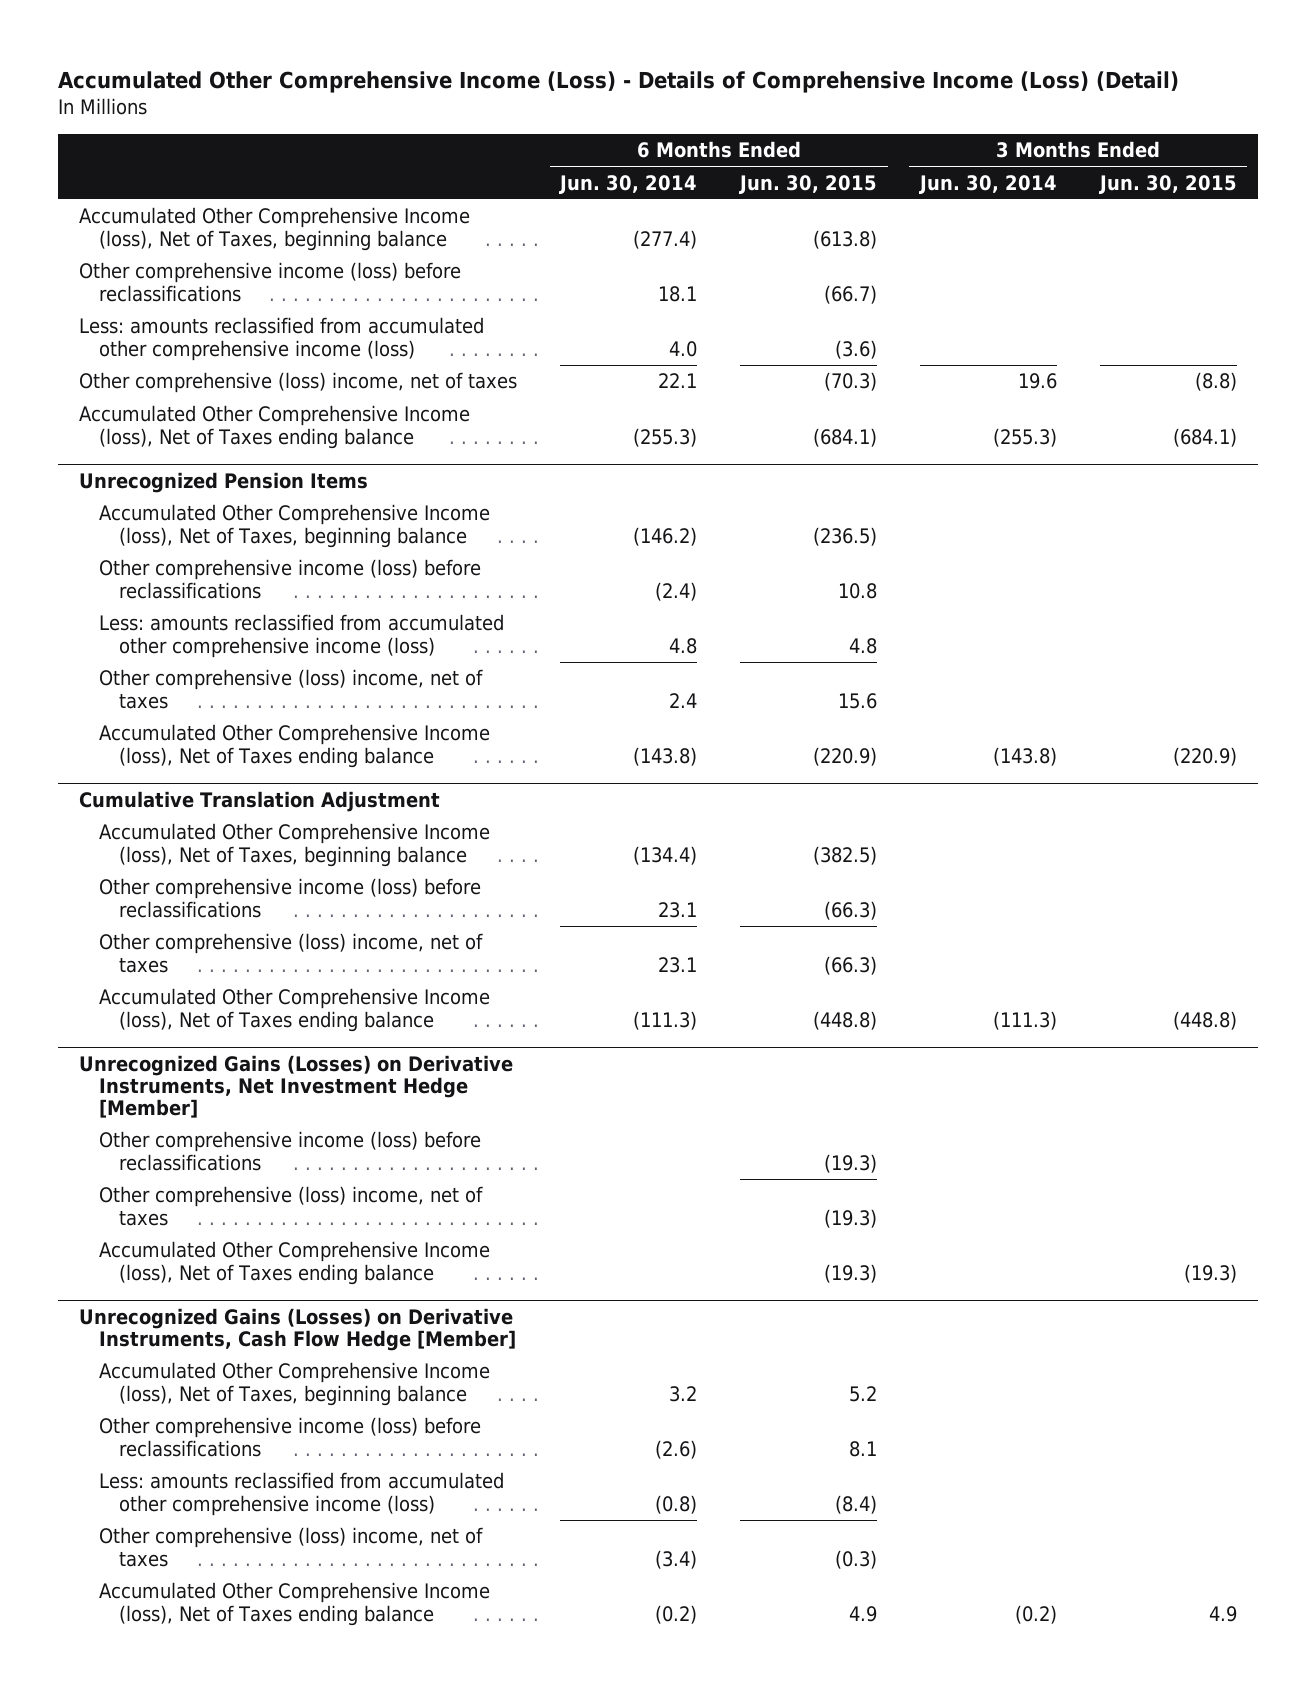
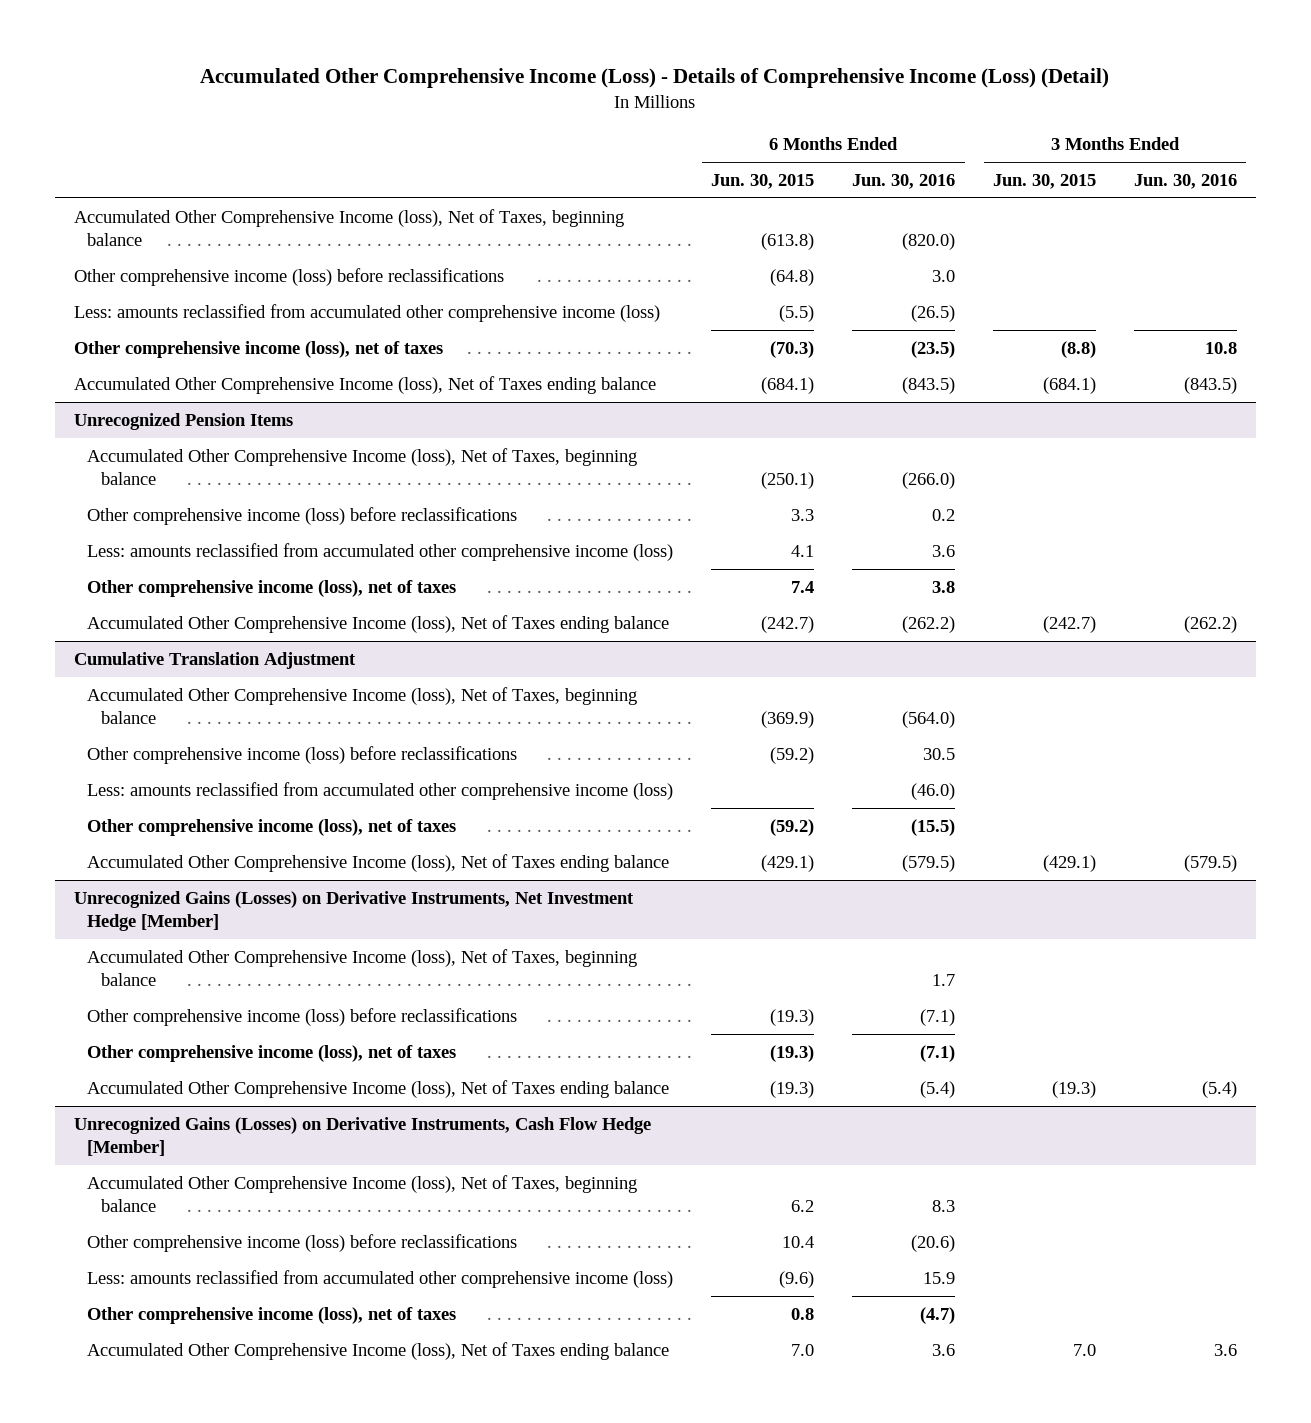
- | 6 Months Ended Jun. 30, 2014 | 6 Months Ended Jun. 30, 2015 | 3 Months Ended Jun. 30, 2014 | 3 Months Ended Jun. 30, 2015
+ | 6 Months Ended Jun. 30, 2015 | 6 Months Ended Jun. 30, 2016 | 3 Months Ended Jun. 30, 2015 | 3 Months Ended Jun. 30, 2016
- Other comprehensive income (loss) before reclassifications | 18.1 | (66.7) | |
- Less: amounts reclassified from accumulated other comprehensive income (loss) | 4.0 | (3.6) | |
- Other comprehensive (loss) income, net of taxes | 22.1 | (70.3) | 19.6 | (8.8)
+ Other comprehensive income (loss) before reclassifications | (64.8) | 3.0 | |
+ Less: amounts reclassified from accumulated other comprehensive income (loss) | (5.5) | (26.5) | |
+ Other comprehensive income (loss), net of taxes | (70.3) | (23.5) | (8.8) | 10.8
@ Unrecognized Pension Items
- Accumulated Other Comprehensive Income (loss), Net of Taxes, beginning balance | (146.2) | (236.5) | |
- Other comprehensive income (loss) before reclassifications | (2.4) | 10.8 | |
- Less: amounts reclassified from accumulated other comprehensive income (loss) | 4.8 | 4.8 | |
- Other comprehensive (loss) income, net of taxes | 2.4 | 15.6 | |
- Accumulated Other Comprehensive Income (loss), Net of Taxes ending balance | (143.8) | (220.9) | (143.8) | (220.9)
+ Accumulated Other Comprehensive Income (loss), Net of Taxes, beginning balance | (250.1) | (266.0) | |
+ Other comprehensive income (loss) before reclassifications | 3.3 | 0.2 | |
+ Less: amounts reclassified from accumulated other comprehensive income (loss) | 4.1 | 3.6 | |
+ Other comprehensive income (loss), net of taxes | 7.4 | 3.8 | |
+ Accumulated Other Comprehensive Income (loss), Net of Taxes ending balance | (242.7) | (262.2) | (242.7) | (262.2)
@ Cumulative Translation Adjustment
- Accumulated Other Comprehensive Income (loss), Net of Taxes, beginning balance | (134.4) | (382.5) | |
- Other comprehensive income (loss) before reclassifications | 23.1 | (66.3) | |
- Other comprehensive (loss) income, net of taxes | 23.1 | (66.3) | |
- Accumulated Other Comprehensive Income (loss), Net of Taxes ending balance | (111.3) | (448.8) | (111.3) | (448.8)
+ Accumulated Other Comprehensive Income (loss), Net of Taxes, beginning balance | (369.9) | (564.0) | |
+ Other comprehensive income (loss) before reclassifications | (59.2) | 30.5 | |
+ Less: amounts reclassified from accumulated other comprehensive income (loss) | | (46.0) | |
+ Other comprehensive income (loss), net of taxes | (59.2) | (15.5) | |
+ Accumulated Other Comprehensive Income (loss), Net of Taxes ending balance | (429.1) | (579.5) | (429.1) | (579.5)
@ Unrecognized Gains (Losses) on Derivative Instruments, Net Investment Hedge [Member]
+ Accumulated Other Comprehensive Income (loss), Net of Taxes, beginning balance | | 1.7 | |
- Other comprehensive (loss) income, net of taxes | | (19.3) | |
+ Other comprehensive income (loss), net of taxes | (19.3) | (7.1) | |
@ Unrecognized Gains (Losses) on Derivative Instruments, Cash Flow Hedge [Member]
- Accumulated Other Comprehensive Income (loss), Net of Taxes, beginning balance | 3.2 | 5.2 | |
- Other comprehensive income (loss) before reclassifications | (2.6) | 8.1 | |
- Less: amounts reclassified from accumulated other comprehensive income (loss) | (0.8) | (8.4) | |
- Other comprehensive (loss) income, net of taxes | (3.4) | (0.3) | |
- Accumulated Other Comprehensive Income (loss), Net of Taxes ending balance | (0.2) | 4.9 | (0.2) | 4.9
+ Accumulated Other Comprehensive Income (loss), Net of Taxes, beginning balance | 6.2 | 8.3 | |
+ Other comprehensive income (loss) before reclassifications | 10.4 | (20.6) | |
+ Less: amounts reclassified from accumulated other comprehensive income (loss) | (9.6) | 15.9 | |
+ Other comprehensive income (loss), net of taxes | 0.8 | (4.7) | |
+ Accumulated Other Comprehensive Income (loss), Net of Taxes ending balance | 7.0 | 3.6 | 7.0 | 3.6

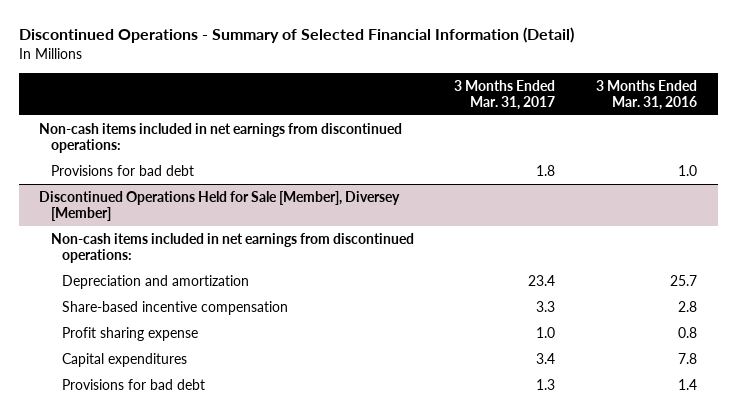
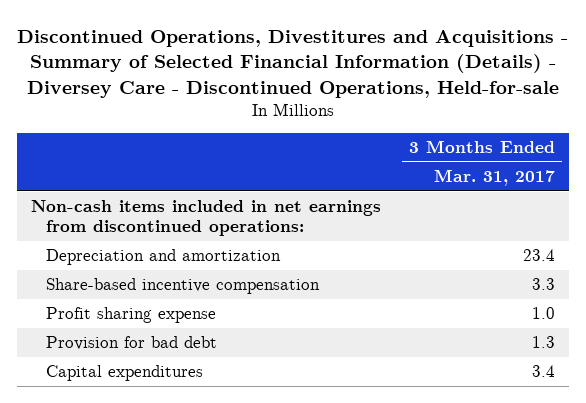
- Discontinued Operations - Summary of Selected Financial Information (Detail)
+ Discontinued Operations, Divestitures and Acquisitions - Summary of Selected Financial Information (Details) - Diversey Care - Discontinued Operations, Held-for-sale
- | 3 Months Ended Mar. 31, 2017 | 3 Months Ended Mar. 31, 2016
+ | 3 Months Ended Mar. 31, 2017
- Provisions for bad debt | 1.8 | 1.0
- Discontinued Operations Held for Sale [Member], Diversey [Member]
- Non-cash items included in net earnings from discontinued operations:
+ Provision for bad debt | 1.3
- Provisions for bad debt | 1.3 | 1.4

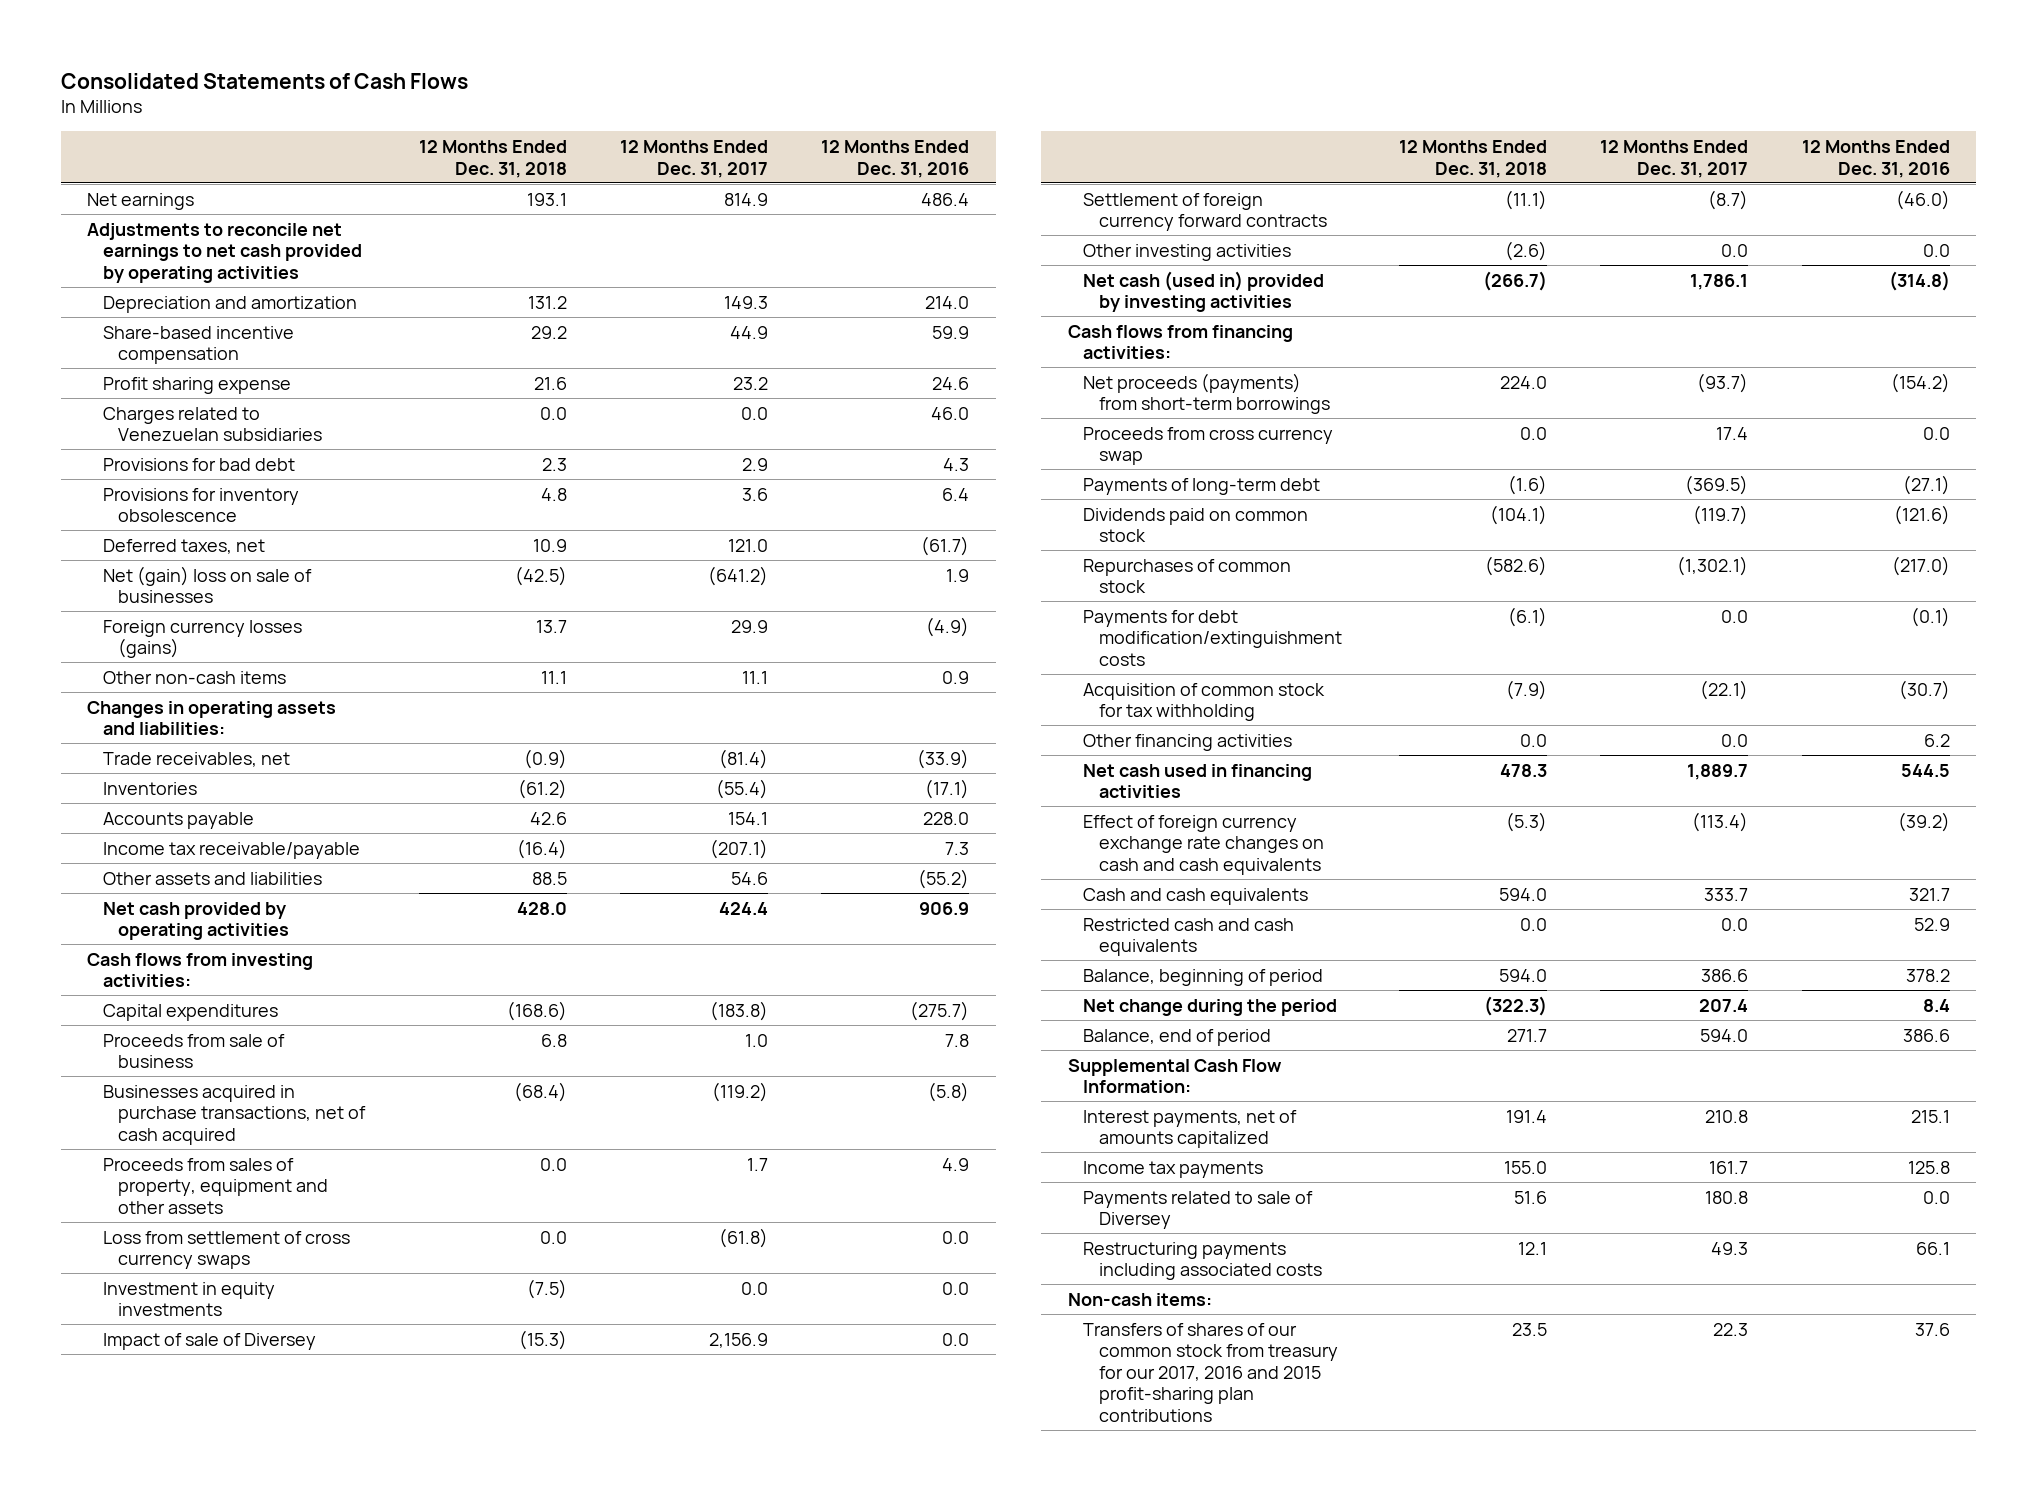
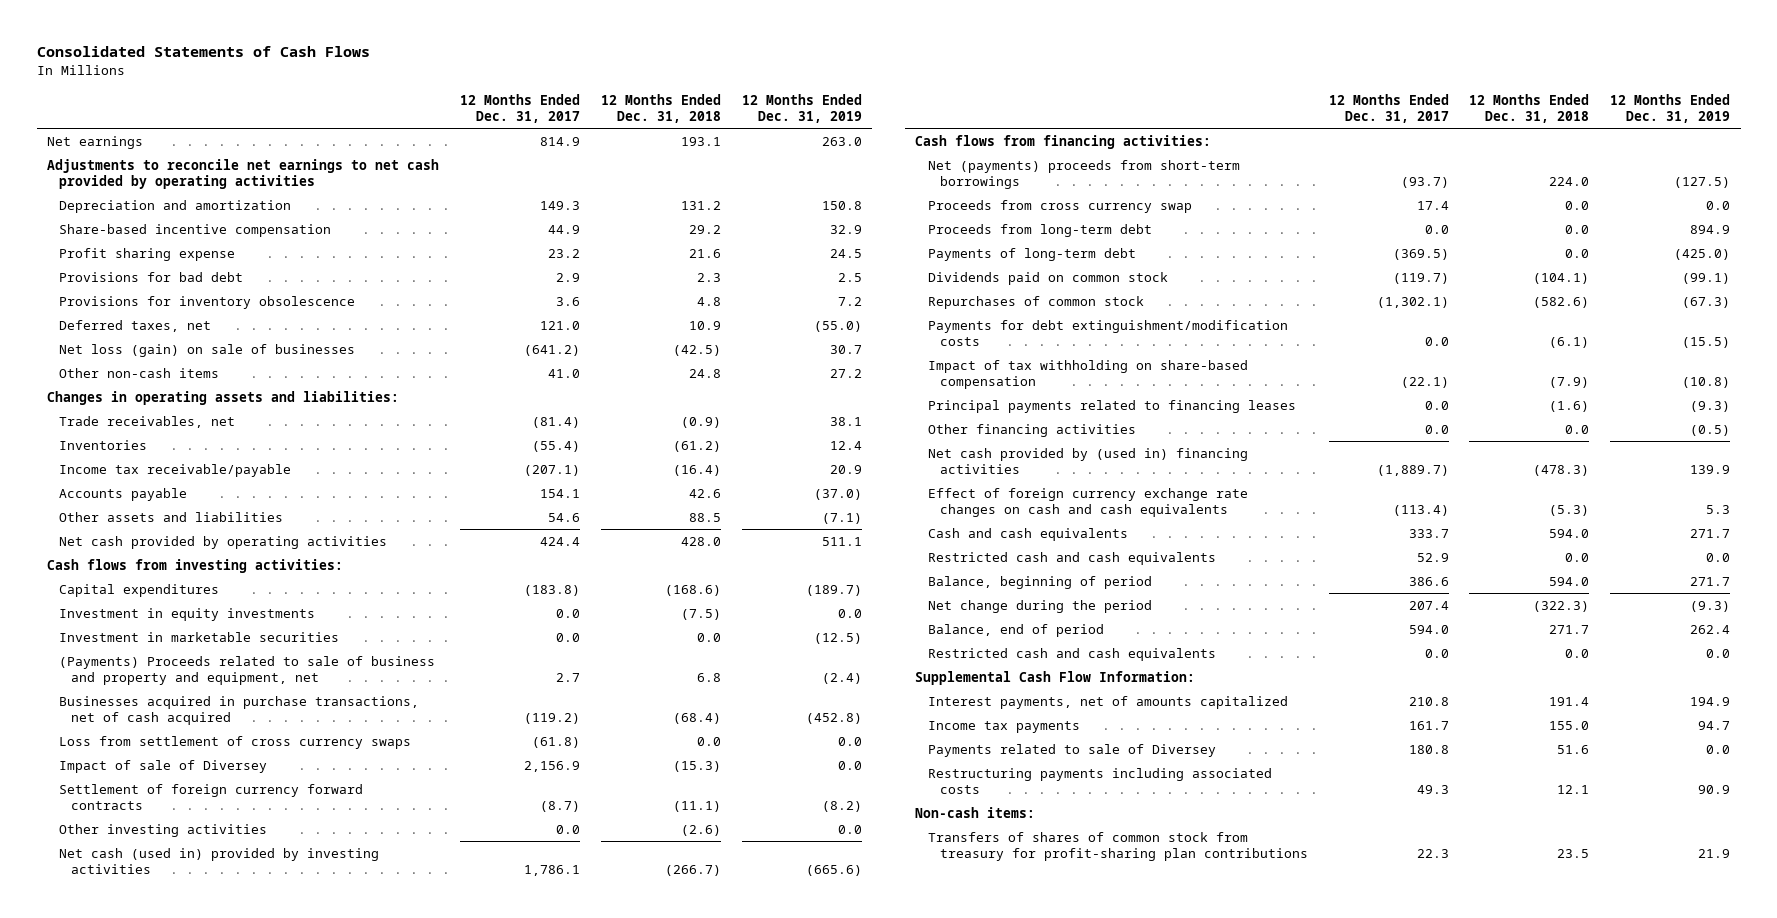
- | 12 Months Ended Dec. 31, 2018 | 12 Months Ended Dec. 31, 2017 | 12 Months Ended Dec. 31, 2016
+ | 12 Months Ended Dec. 31, 2017 | 12 Months Ended Dec. 31, 2018 | 12 Months Ended Dec. 31, 2019
- Charges related to Venezuelan subsidiaries | 0.0 | 0.0 | 46.0
- Net (gain) loss on sale of businesses | (42.5) | (641.2) | 1.9
- Foreign currency losses (gains) | 13.7 | 29.9 | (4.9)
- Other non-cash items | 11.1 | 11.1 | 0.9
+ Net loss (gain) on sale of businesses | (641.2) | (42.5) | 30.7
+ Other non-cash items | 41.0 | 24.8 | 27.2
moved down: Accounts payable | 154.1 | 42.6 | (37.0)
- Proceeds from sale of business | 6.8 | 1.0 | 7.8
moved up: Investment in equity investments | 0.0 | (7.5) | 0.0
+ Investment in marketable securities | 0.0 | 0.0 | (12.5)
+ (Payments) Proceeds related to sale of business and property and equipment, net | 2.7 | 6.8 | (2.4)
- Proceeds from sales of property, equipment and other assets | 0.0 | 1.7 | 4.9
- Net proceeds (payments) from short-term borrowings | 224.0 | (93.7) | (154.2)
+ Net (payments) proceeds from short-term borrowings | (93.7) | 224.0 | (127.5)
- Payments of long-term debt | (1.6) | (369.5) | (27.1)
+ Proceeds from long-term debt | 0.0 | 0.0 | 894.9
+ Payments of long-term debt | (369.5) | 0.0 | (425.0)
- Payments for debt modification/extinguishment costs | (6.1) | 0.0 | (0.1)
- Acquisition of common stock for tax withholding | (7.9) | (22.1) | (30.7)
+ Payments for debt extinguishment/modification costs | 0.0 | (6.1) | (15.5)
+ Impact of tax withholding on share-based compensation | (22.1) | (7.9) | (10.8)
+ Principal payments related to financing leases | 0.0 | (1.6) | (9.3)
- Net cash used in financing activities | 478.3 | 1,889.7 | 544.5
+ Net cash provided by (used in) financing activities | (1,889.7) | (478.3) | 139.9
+ Restricted cash and cash equivalents | 52.9 | 0.0 | 0.0
moved down: Restricted cash and cash equivalents | 0.0 | 0.0 | 0.0
- Transfers of shares of our common stock from treasury for our 2017, 2016 and 2015 profit-sharing plan contributions | 23.5 | 22.3 | 37.6
+ Transfers of shares of common stock from treasury for profit-sharing plan contributions | 22.3 | 23.5 | 21.9

